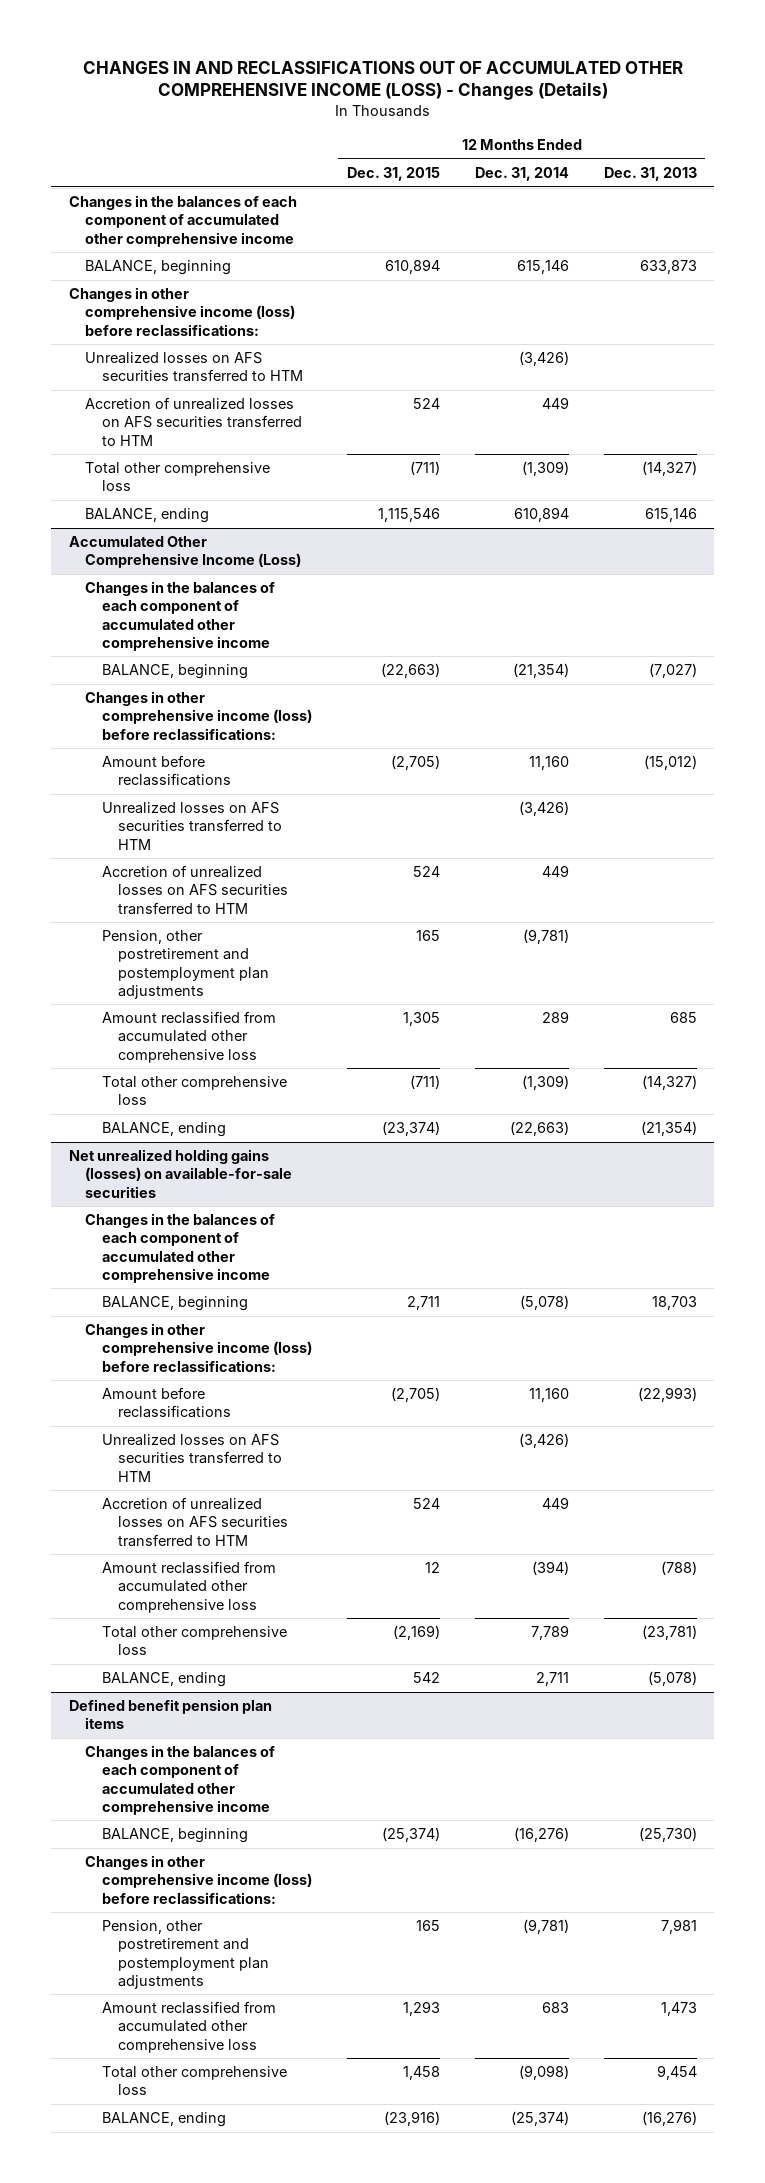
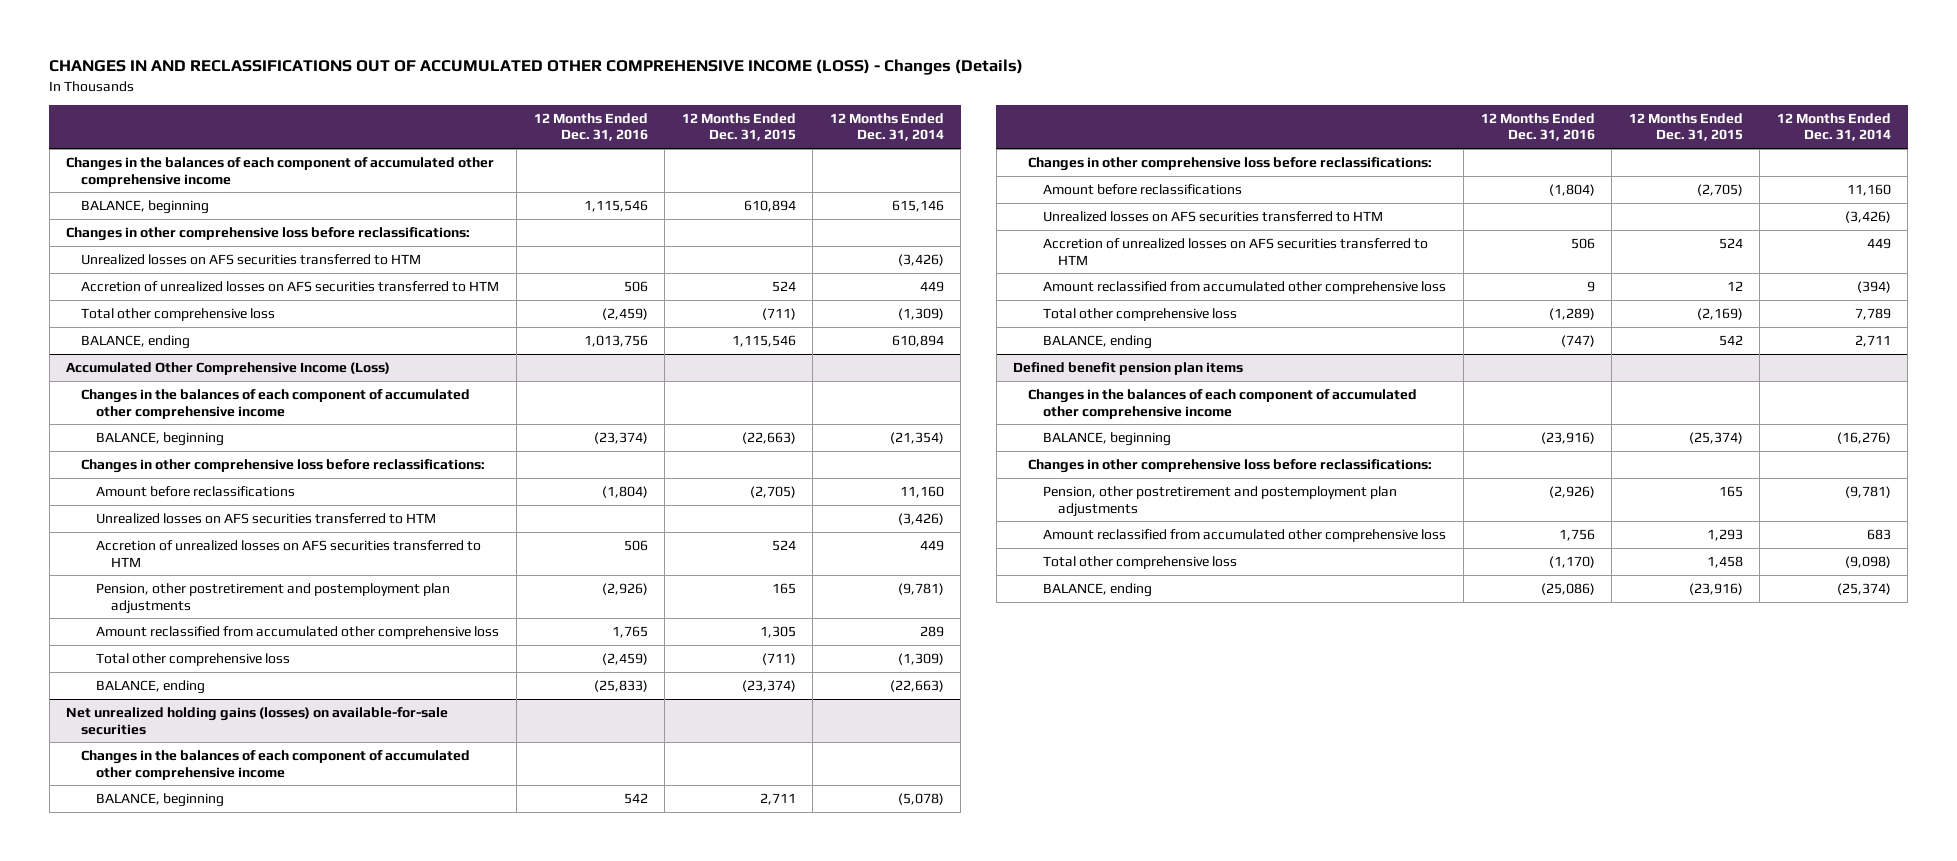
- | 12 Months Ended Dec. 31, 2015 | 12 Months Ended Dec. 31, 2014 | 12 Months Ended Dec. 31, 2013
+ | 12 Months Ended Dec. 31, 2016 | 12 Months Ended Dec. 31, 2015 | 12 Months Ended Dec. 31, 2014
- Changes in other comprehensive income (loss) before reclassifications:
+ Changes in other comprehensive loss before reclassifications:
@ Accumulated Other Comprehensive Income (Loss)
- Changes in other comprehensive income (loss) before reclassifications:
+ Changes in other comprehensive loss before reclassifications:
@ Net unrealized holding gains (losses) on available-for-sale securities
- Changes in other comprehensive income (loss) before reclassifications:
+ Changes in other comprehensive loss before reclassifications:
@ Defined benefit pension plan items
- Changes in other comprehensive income (loss) before reclassifications:
+ Changes in other comprehensive loss before reclassifications:

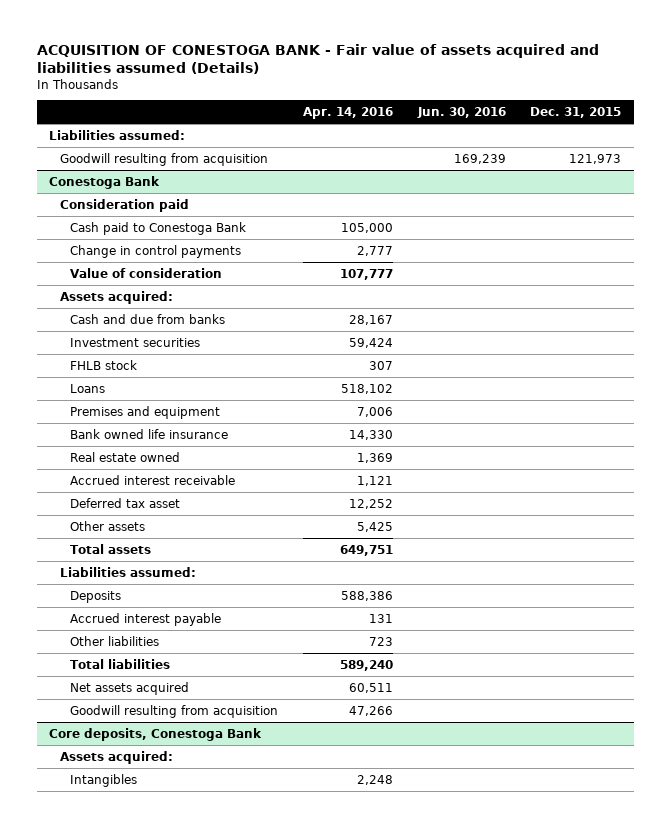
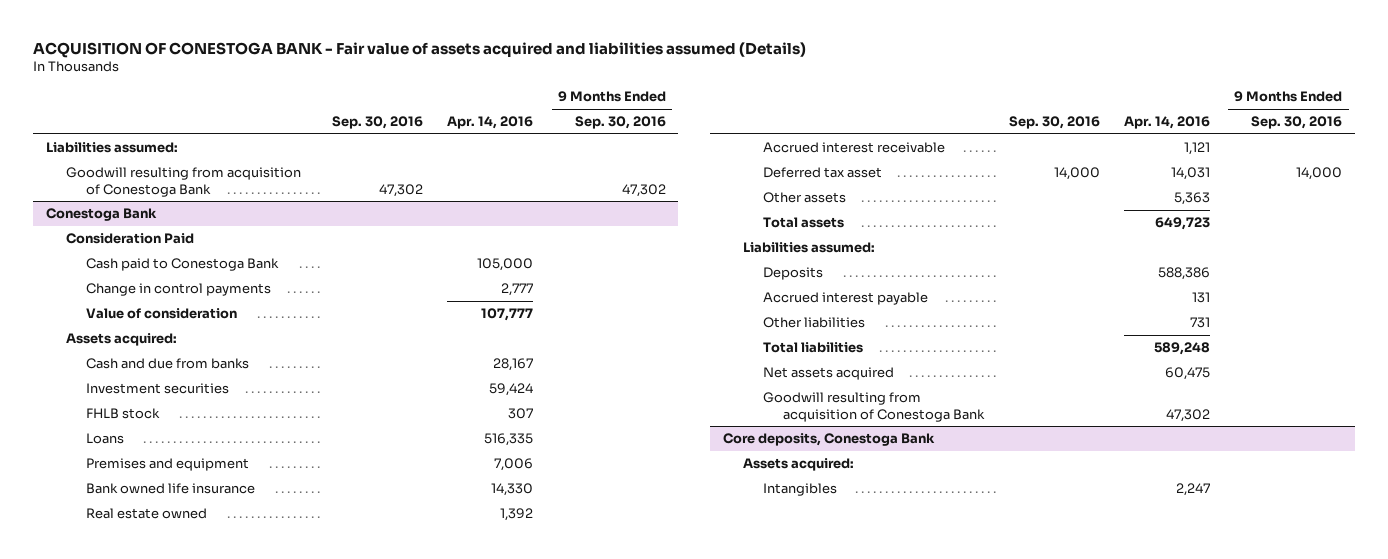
- | Apr. 14, 2016 | Jun. 30, 2016 | Dec. 31, 2015
+ | Sep. 30, 2016 | Apr. 14, 2016 | 9 Months Ended Sep. 30, 2016
- Goodwill resulting from acquisition | | 169,239 | 121,973
+ Goodwill resulting from acquisition of Conestoga Bank | 47,302 | | 47,302
@ Conestoga Bank
- Consideration paid
+ Consideration Paid
- Loans | 518,102 | |
+ Loans | | 516,335 |
- Real estate owned | 1,369 | |
+ Real estate owned | | 1,392 |
- Deferred tax asset | 12,252 | |
- Other assets | 5,425 | |
- Total assets | 649,751 | |
+ Deferred tax asset | 14,000 | 14,031 | 14,000
+ Other assets | | 5,363 |
+ Total assets | | 649,723 |
- Other liabilities | 723 | |
- Total liabilities | 589,240 | |
- Net assets acquired | 60,511 | |
- Goodwill resulting from acquisition | 47,266 | |
+ Other liabilities | | 731 |
+ Total liabilities | | 589,248 |
+ Net assets acquired | | 60,475 |
+ Goodwill resulting from acquisition of Conestoga Bank | | 47,302 |
@ Core deposits, Conestoga Bank
- Intangibles | 2,248 | |
+ Intangibles | | 2,247 |

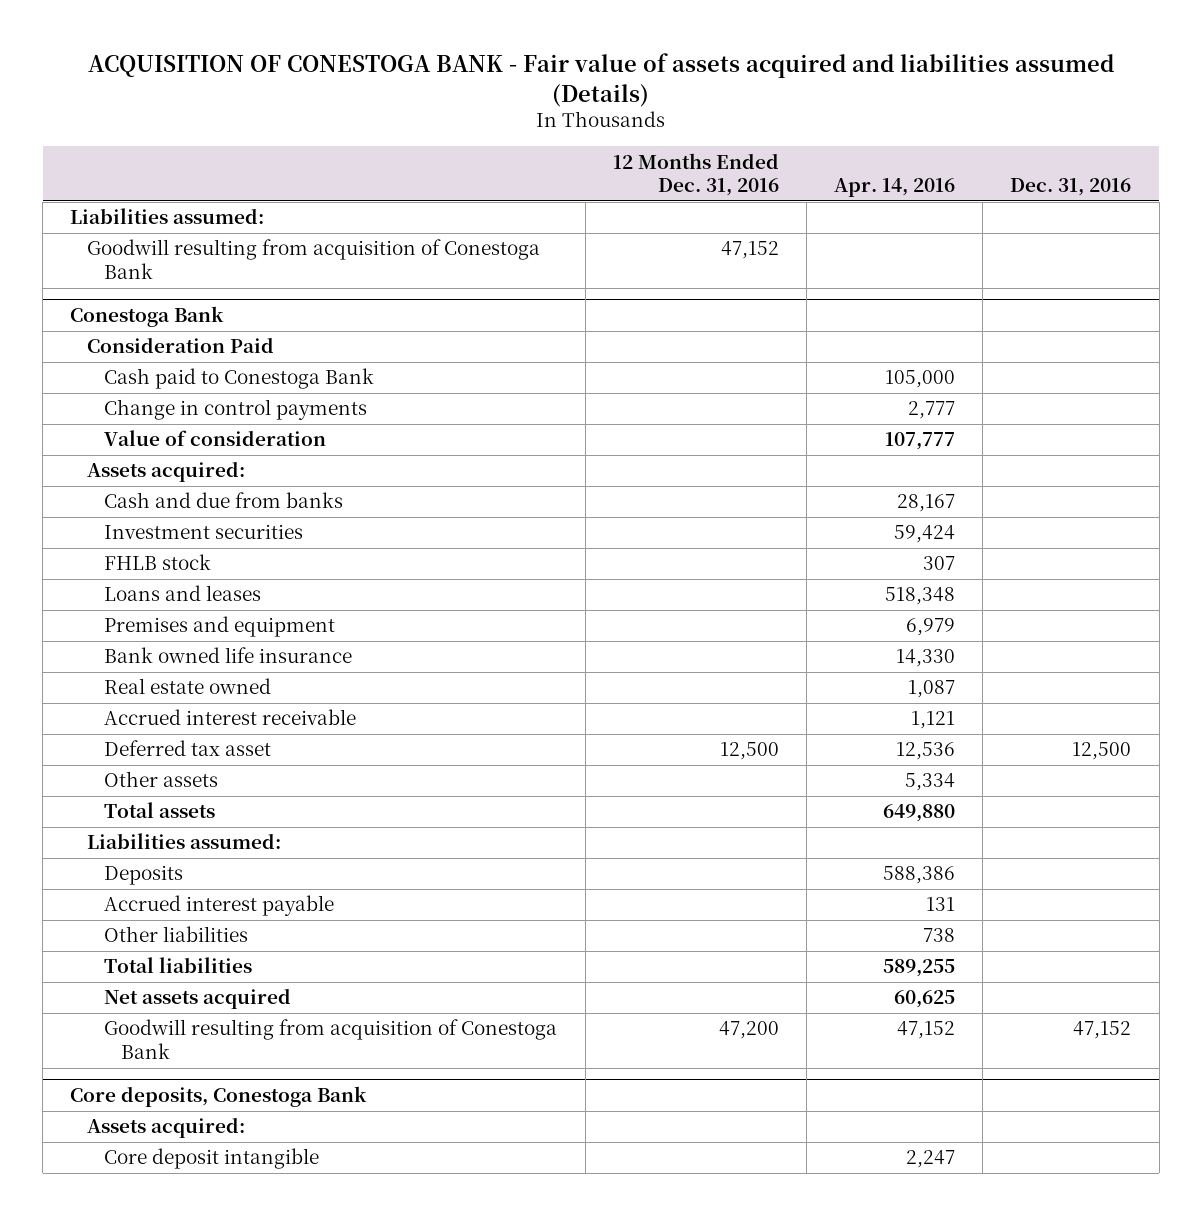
- | Sep. 30, 2016 | Apr. 14, 2016 | 9 Months Ended Sep. 30, 2016
+ | 12 Months Ended Dec. 31, 2016 | Apr. 14, 2016 | Dec. 31, 2016
@ Conestoga Bank
- Loans | | 516,335 |
- Premises and equipment | | 7,006 |
+ Loans and leases | | 518,348 |
+ Premises and equipment | | 6,979 |
- Real estate owned | | 1,392 |
+ Real estate owned | | 1,087 |
- Deferred tax asset | 14,000 | 14,031 | 14,000
- Other assets | | 5,363 |
- Total assets | | 649,723 |
+ Deferred tax asset | 12,500 | 12,536 | 12,500
+ Other assets | | 5,334 |
+ Total assets | | 649,880 |
- Other liabilities | | 731 |
- Total liabilities | | 589,248 |
- Net assets acquired | | 60,475 |
- Goodwill resulting from acquisition of Conestoga Bank | | 47,302 |
+ Other liabilities | | 738 |
+ Total liabilities | | 589,255 |
+ Net assets acquired | | 60,625 |
+ Goodwill resulting from acquisition of Conestoga Bank | 47,200 | 47,152 | 47,152
@ Core deposits, Conestoga Bank
- Intangibles | | 2,247 |
+ Core deposit intangible | | 2,247 |

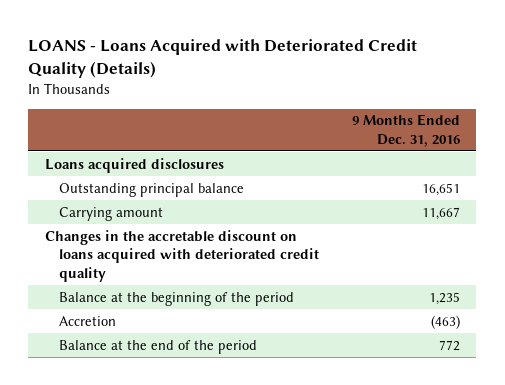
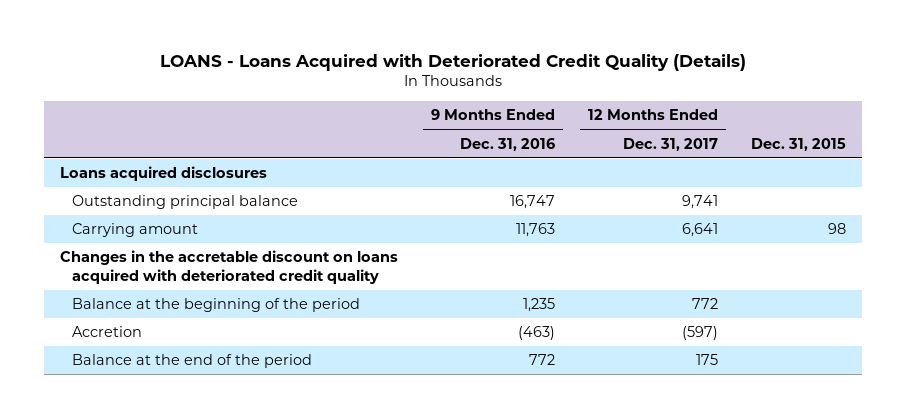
- | 9 Months Ended Dec. 31, 2016
+ | 9 Months Ended Dec. 31, 2016 | 12 Months Ended Dec. 31, 2017 | Dec. 31, 2015
- Outstanding principal balance | 16,651
- Carrying amount | 11,667
+ Outstanding principal balance | 16,747 | 9,741 |
+ Carrying amount | 11,763 | 6,641 | 98

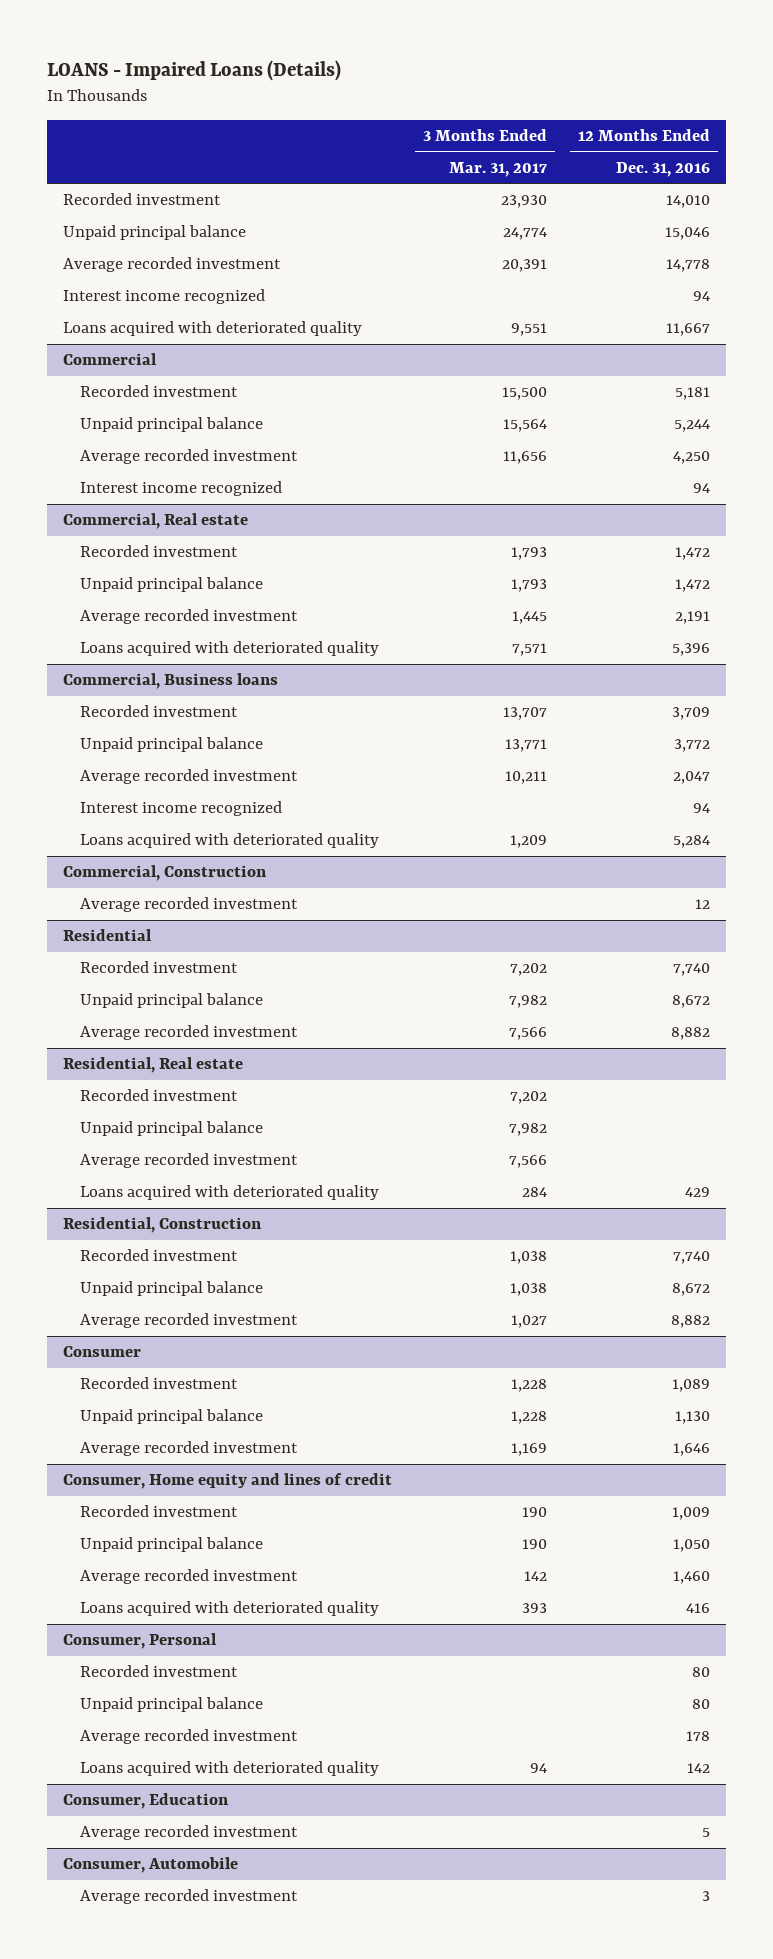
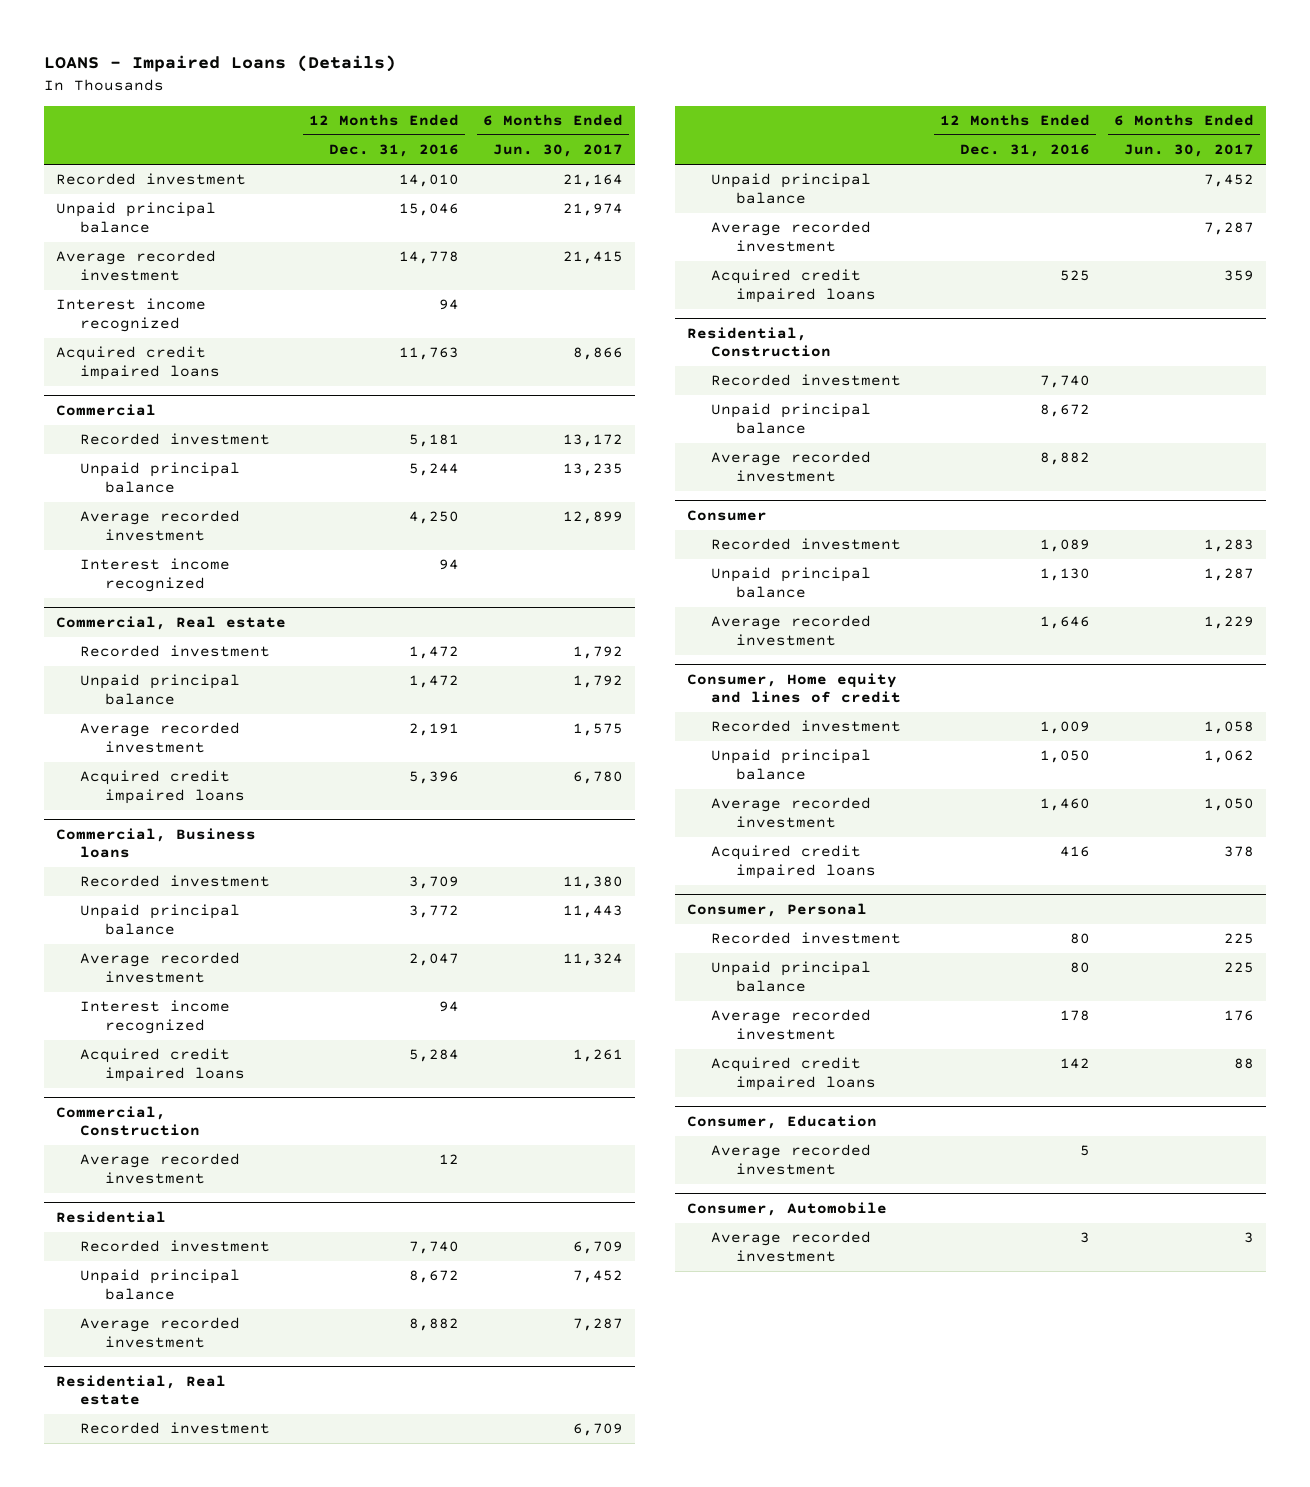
- | 3 Months Ended Mar. 31, 2017 | 12 Months Ended Dec. 31, 2016
+ | 12 Months Ended Dec. 31, 2016 | 6 Months Ended Jun. 30, 2017
- Loans acquired with deteriorated quality | 9,551 | 11,667
+ Acquired credit impaired loans | 11,763 | 8,866
@ Commercial, Real estate
- Loans acquired with deteriorated quality | 7,571 | 5,396
+ Acquired credit impaired loans | 5,396 | 6,780
@ Commercial, Business loans
- Loans acquired with deteriorated quality | 1,209 | 5,284
+ Acquired credit impaired loans | 5,284 | 1,261
@ Residential, Real estate
- Loans acquired with deteriorated quality | 284 | 429
+ Acquired credit impaired loans | 525 | 359
@ Consumer, Home equity and lines of credit
- Loans acquired with deteriorated quality | 393 | 416
+ Acquired credit impaired loans | 416 | 378
@ Consumer, Personal
- Loans acquired with deteriorated quality | 94 | 142
+ Acquired credit impaired loans | 142 | 88

